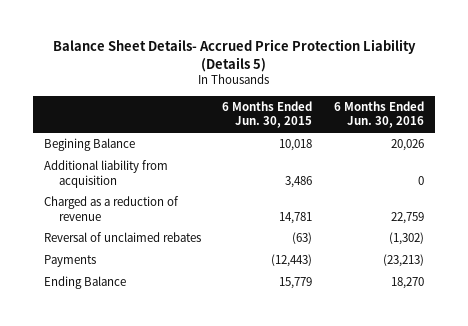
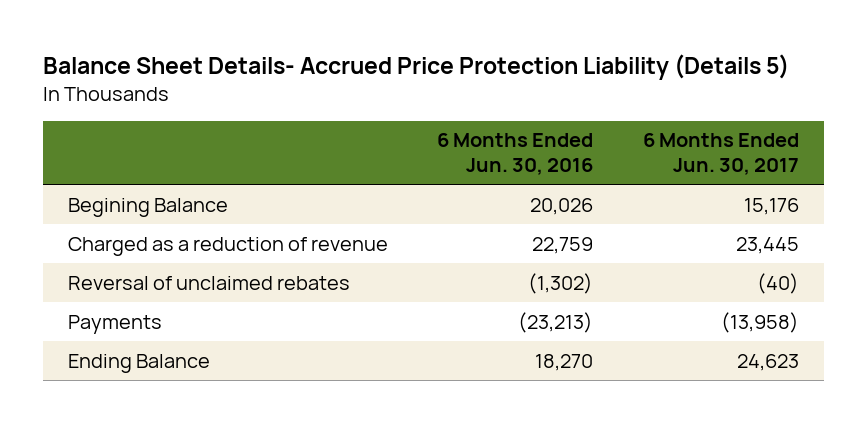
- | 6 Months Ended Jun. 30, 2015 | 6 Months Ended Jun. 30, 2016
+ | 6 Months Ended Jun. 30, 2016 | 6 Months Ended Jun. 30, 2017
- Additional liability from acquisition | 3,486 | 0

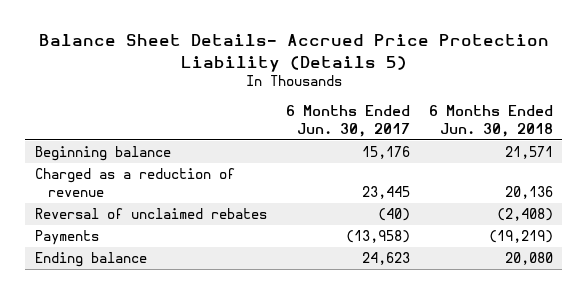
- | 6 Months Ended Jun. 30, 2016 | 6 Months Ended Jun. 30, 2017
+ | 6 Months Ended Jun. 30, 2017 | 6 Months Ended Jun. 30, 2018
- Begining Balance | 20,026 | 15,176
+ Beginning balance | 15,176 | 21,571
- Ending Balance | 18,270 | 24,623
+ Ending balance | 24,623 | 20,080

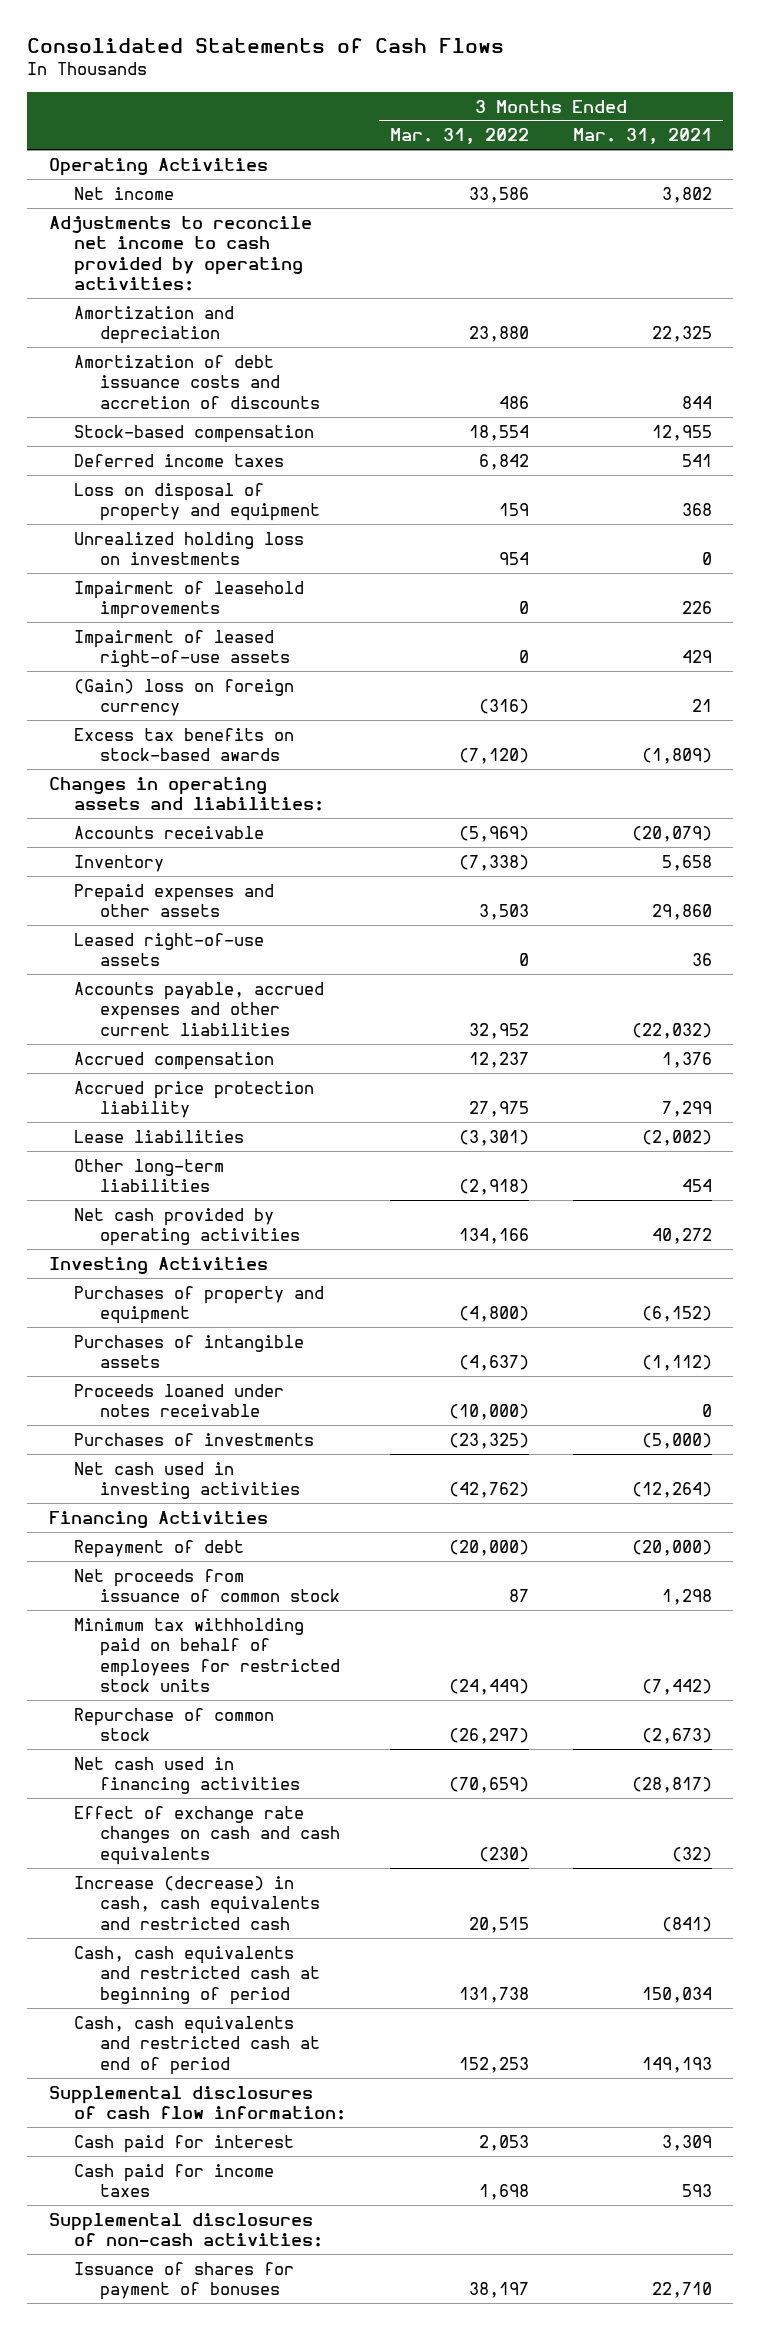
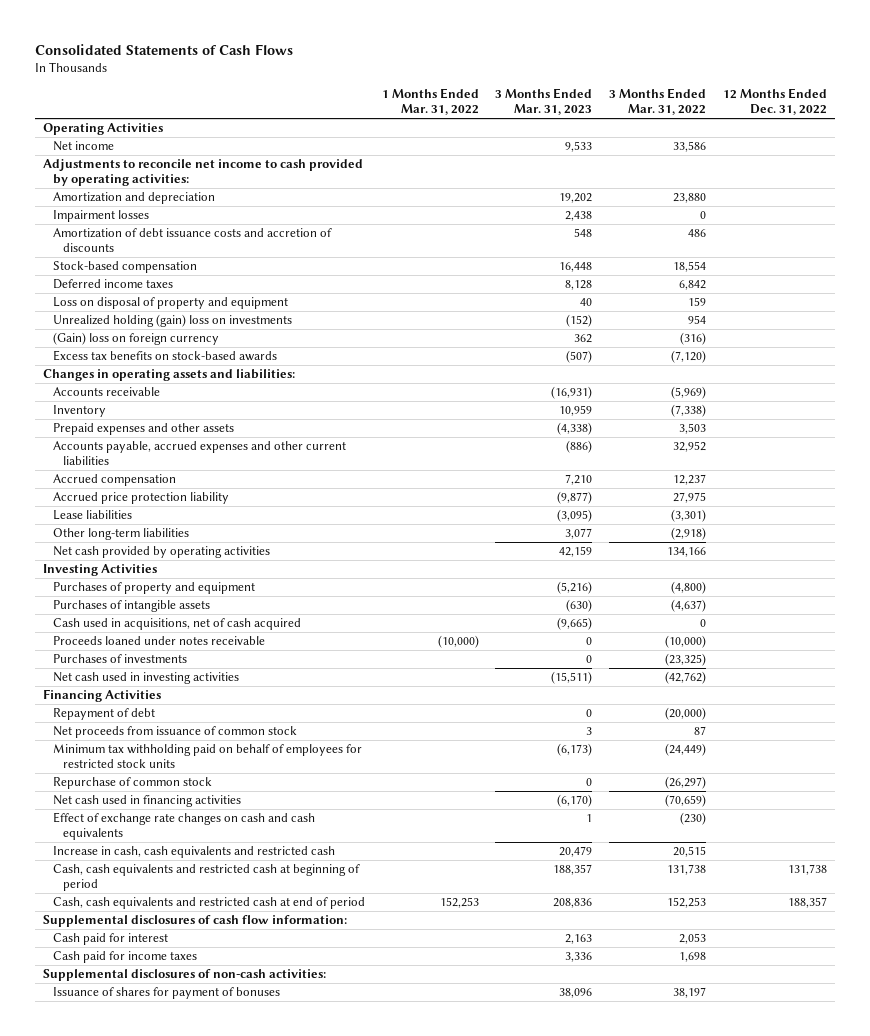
- | 3 Months Ended Mar. 31, 2022 | 3 Months Ended Mar. 31, 2021
+ | 1 Months Ended Mar. 31, 2022 | 3 Months Ended Mar. 31, 2023 | 3 Months Ended Mar. 31, 2022 | 12 Months Ended Dec. 31, 2022
+ Impairment losses | | 2,438 | 0 |
- Unrealized holding loss on investments | 954 | 0
- Impairment of leasehold improvements | 0 | 226
- Impairment of leased right-of-use assets | 0 | 429
+ Unrealized holding (gain) loss on investments | | (152) | 954 |
- Leased right-of-use assets | 0 | 36
+ Cash used in acquisitions, net of cash acquired | | (9,665) | 0 |
- Increase (decrease) in cash, cash equivalents and restricted cash | 20,515 | (841)
+ Increase in cash, cash equivalents and restricted cash | | 20,479 | 20,515 |

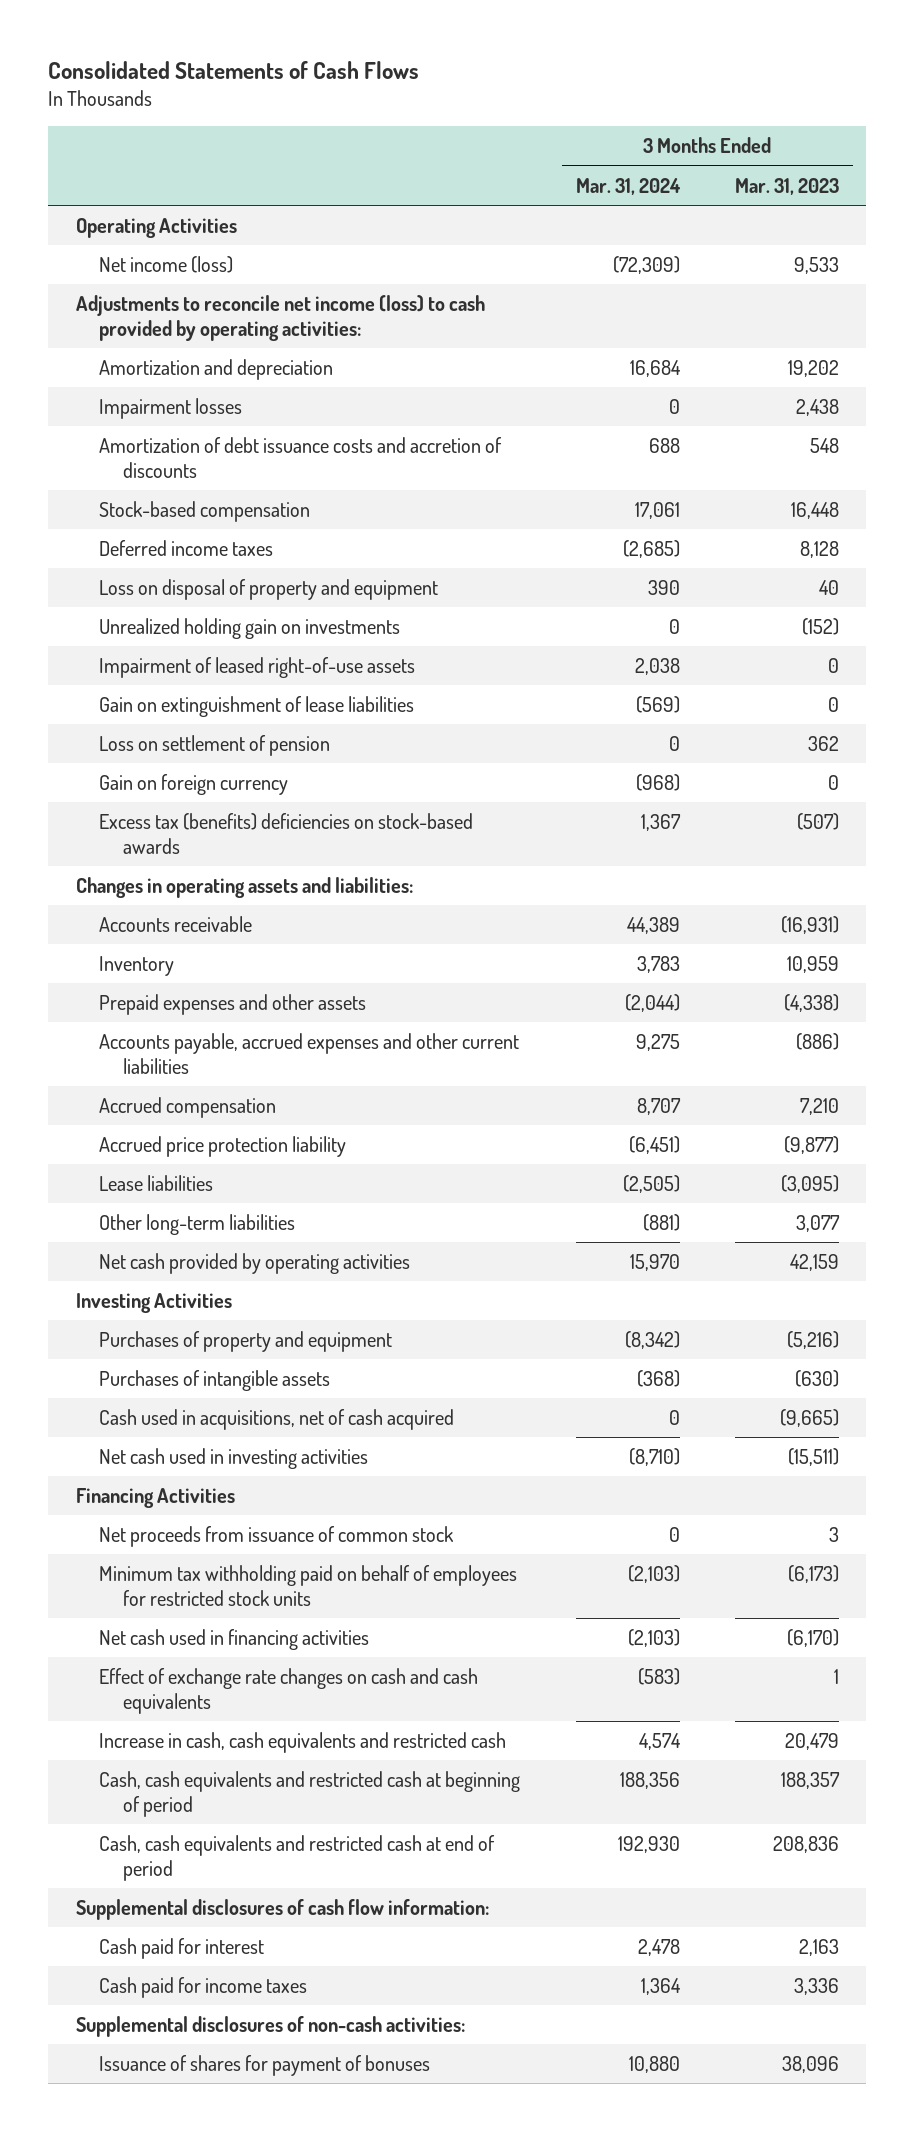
- | 1 Months Ended Mar. 31, 2022 | 3 Months Ended Mar. 31, 2023 | 3 Months Ended Mar. 31, 2022 | 12 Months Ended Dec. 31, 2022
+ | 3 Months Ended Mar. 31, 2024 | 3 Months Ended Mar. 31, 2023
- Net income | | 9,533 | 33,586 |
- Adjustments to reconcile net income to cash provided by operating activities:
+ Net income (loss) | (72,309) | 9,533
+ Adjustments to reconcile net income (loss) to cash provided by operating activities:
- Unrealized holding (gain) loss on investments | | (152) | 954 |
- (Gain) loss on foreign currency | | 362 | (316) |
- Excess tax benefits on stock-based awards | | (507) | (7,120) |
+ Unrealized holding gain on investments | 0 | (152)
+ Impairment of leased right-of-use assets | 2,038 | 0
+ Gain on extinguishment of lease liabilities | (569) | 0
+ Loss on settlement of pension | 0 | 362
+ Gain on foreign currency | (968) | 0
+ Excess tax (benefits) deficiencies on stock-based awards | 1,367 | (507)
- Proceeds loaned under notes receivable | (10,000) | 0 | (10,000) |
- Purchases of investments | | 0 | (23,325) |
- Repayment of debt | | 0 | (20,000) |
- Repurchase of common stock | | 0 | (26,297) |

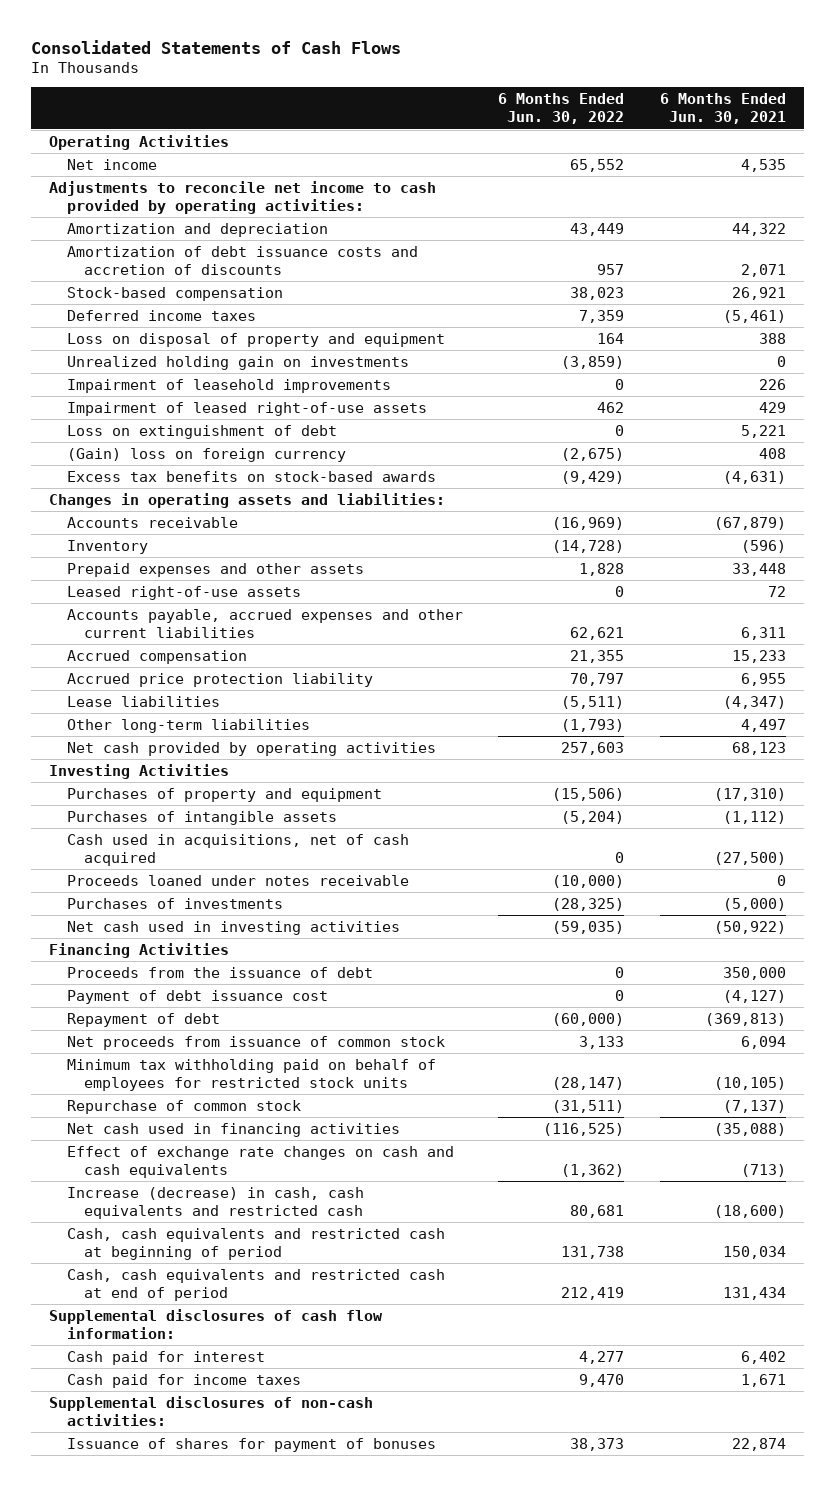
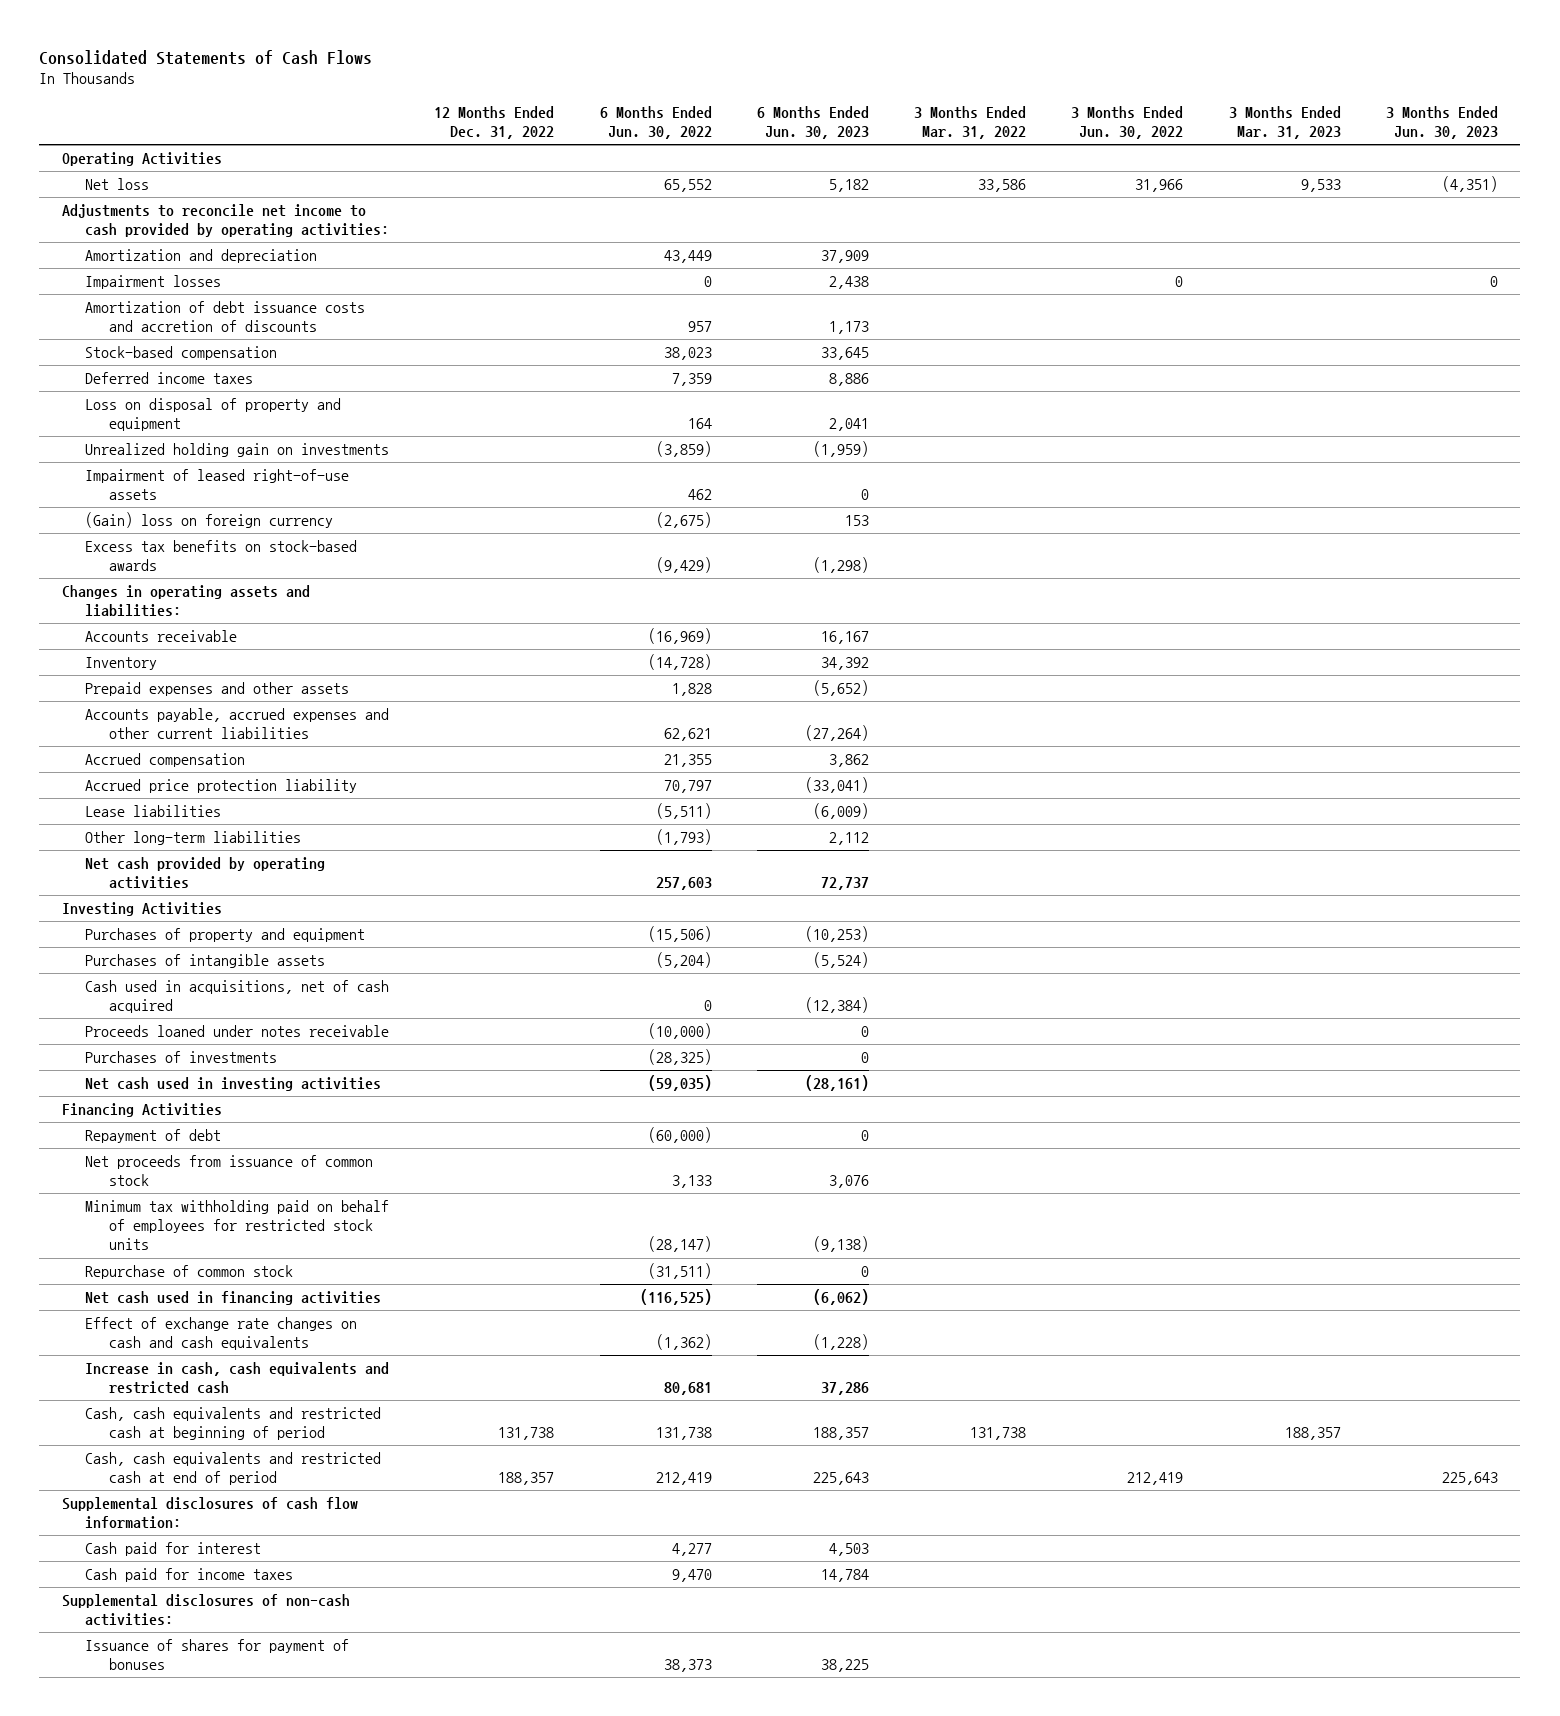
- | 6 Months Ended Jun. 30, 2022 | 6 Months Ended Jun. 30, 2021
+ | 12 Months Ended Dec. 31, 2022 | 6 Months Ended Jun. 30, 2022 | 6 Months Ended Jun. 30, 2023 | 3 Months Ended Mar. 31, 2022 | 3 Months Ended Jun. 30, 2022 | 3 Months Ended Mar. 31, 2023 | 3 Months Ended Jun. 30, 2023
- Net income | 65,552 | 4,535
+ Net loss | | 65,552 | 5,182 | 33,586 | 31,966 | 9,533 | (4,351)
+ Impairment losses | | 0 | 2,438 | | 0 | | 0
- Impairment of leasehold improvements | 0 | 226
- Loss on extinguishment of debt | 0 | 5,221
- Leased right-of-use assets | 0 | 72
- Proceeds from the issuance of debt | 0 | 350,000
- Payment of debt issuance cost | 0 | (4,127)
- Increase (decrease) in cash, cash equivalents and restricted cash | 80,681 | (18,600)
+ Increase in cash, cash equivalents and restricted cash | | 80,681 | 37,286 | | | |

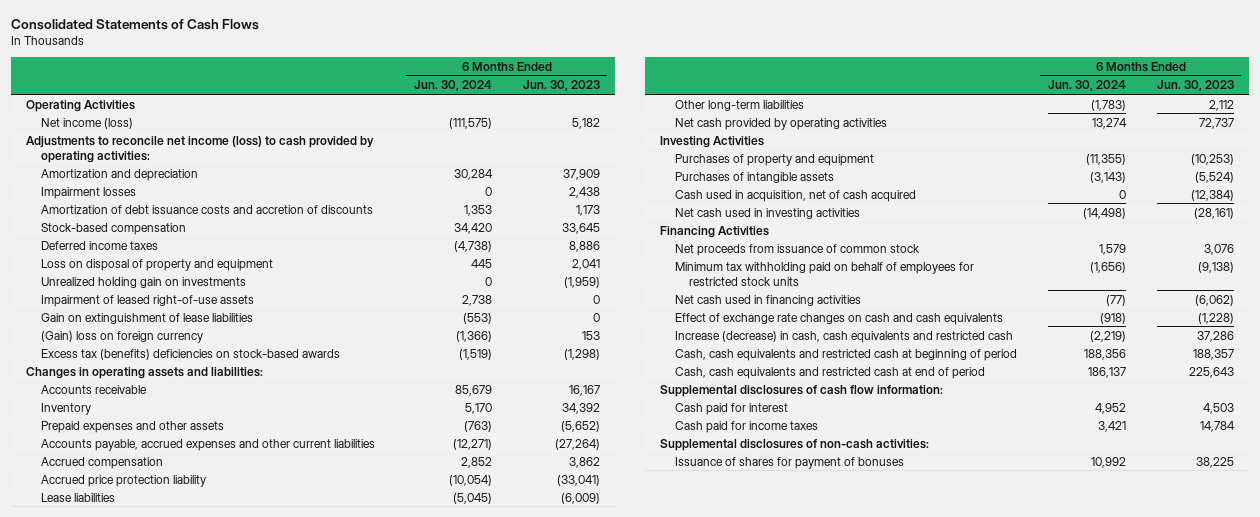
- | 12 Months Ended Dec. 31, 2022 | 6 Months Ended Jun. 30, 2022 | 6 Months Ended Jun. 30, 2023 | 3 Months Ended Mar. 31, 2022 | 3 Months Ended Jun. 30, 2022 | 3 Months Ended Mar. 31, 2023 | 3 Months Ended Jun. 30, 2023
+ | 6 Months Ended Jun. 30, 2024 | 6 Months Ended Jun. 30, 2023
- Net loss | | 65,552 | 5,182 | 33,586 | 31,966 | 9,533 | (4,351)
- Adjustments to reconcile net income to cash provided by operating activities:
+ Net income (loss) | (111,575) | 5,182
+ Adjustments to reconcile net income (loss) to cash provided by operating activities:
+ Gain on extinguishment of lease liabilities | (553) | 0
- Excess tax benefits on stock-based awards | | (9,429) | (1,298) | | | |
+ Excess tax (benefits) deficiencies on stock-based awards | (1,519) | (1,298)
- Cash used in acquisitions, net of cash acquired | | 0 | (12,384) | | | |
- Proceeds loaned under notes receivable | | (10,000) | 0 | | | |
- Purchases of investments | | (28,325) | 0 | | | |
+ Cash used in acquisition, net of cash acquired | 0 | (12,384)
- Repayment of debt | | (60,000) | 0 | | | |
- Repurchase of common stock | | (31,511) | 0 | | | |
- Increase in cash, cash equivalents and restricted cash | | 80,681 | 37,286 | | | |
+ Increase (decrease) in cash, cash equivalents and restricted cash | (2,219) | 37,286

